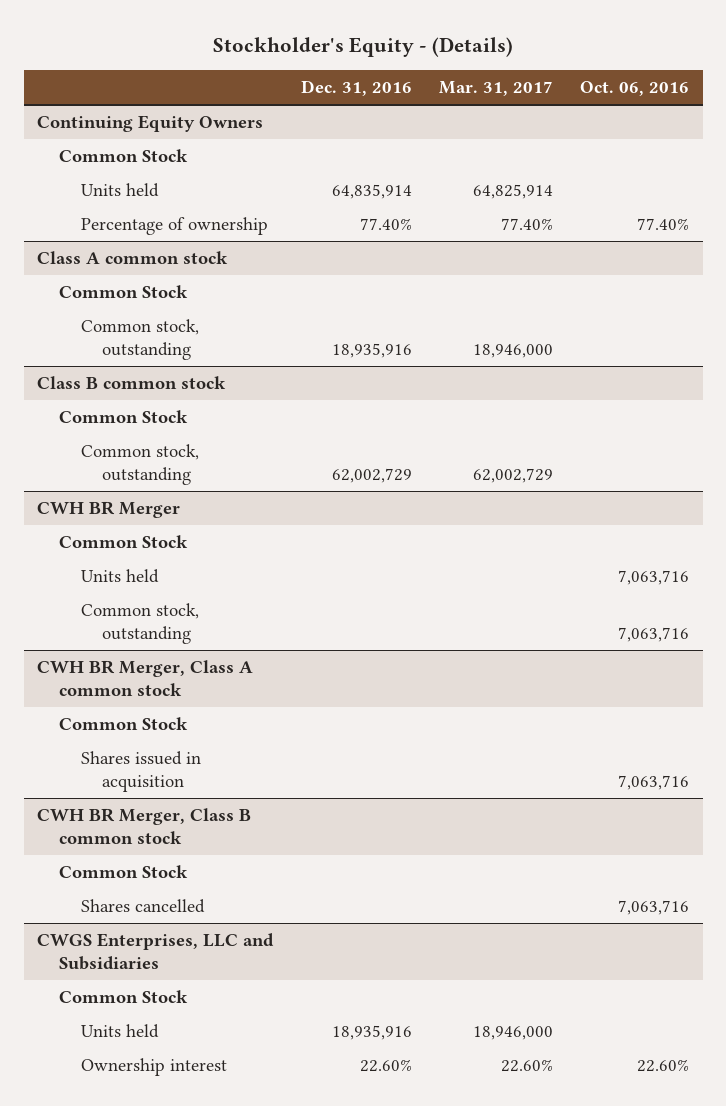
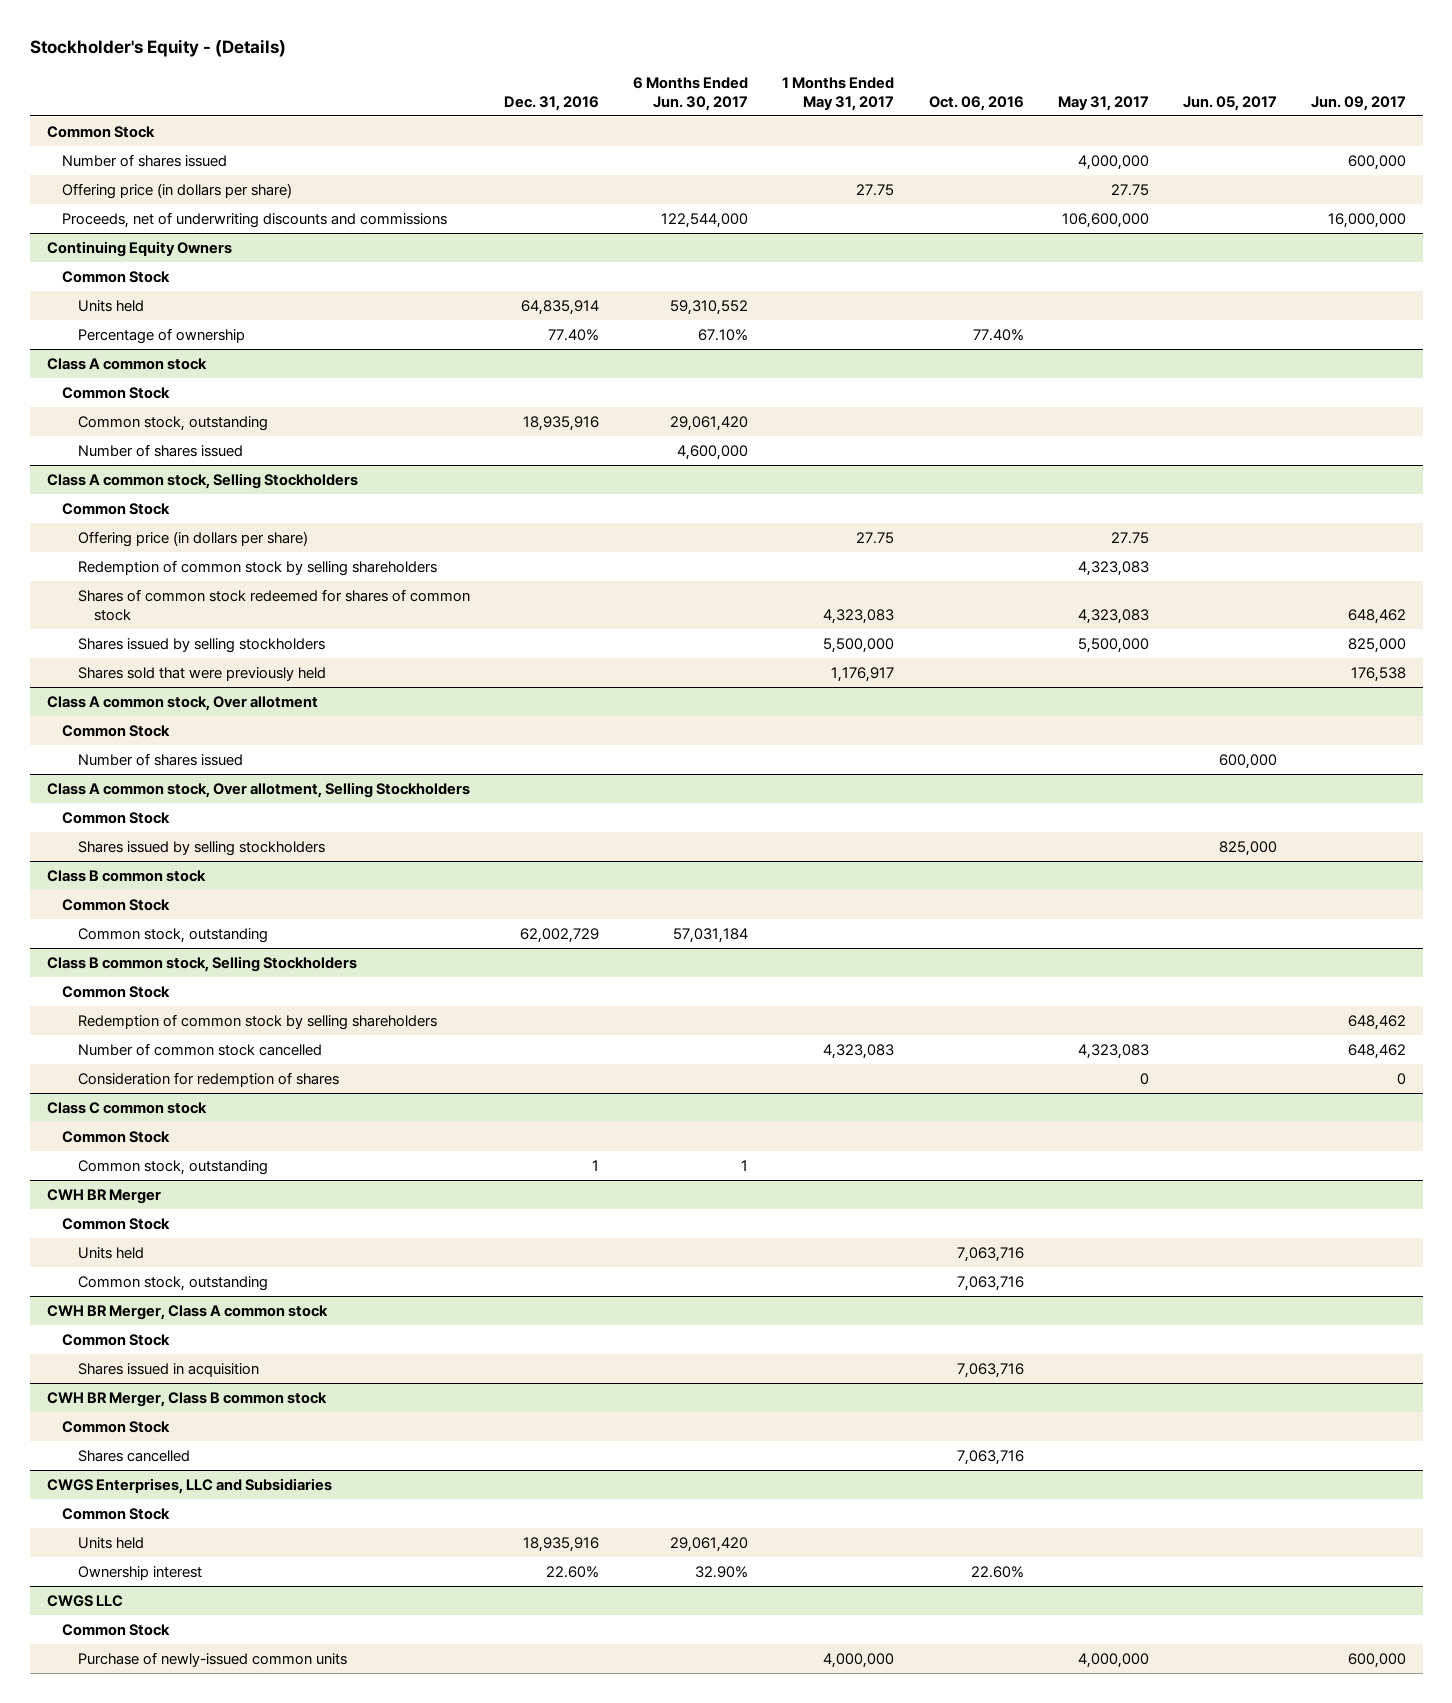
- | Dec. 31, 2016 | Mar. 31, 2017 | Oct. 06, 2016
+ | Dec. 31, 2016 | 6 Months Ended Jun. 30, 2017 | 1 Months Ended May 31, 2017 | Oct. 06, 2016 | May 31, 2017 | Jun. 05, 2017 | Jun. 09, 2017
+ Common Stock
+ Number of shares issued | | | | | 4,000,000 | | 600,000
+ Offering price (in dollars per share) | | | 27.75 | | 27.75 | |
+ Proceeds, net of underwriting discounts and commissions | | 122,544,000 | | | 106,600,000 | | 16,000,000
@ Class A common stock
+ Number of shares issued | | 4,600,000 | | | | |
+ Class A common stock, Selling Stockholders
+ Common Stock
+ Offering price (in dollars per share) | | | 27.75 | | 27.75 | |
+ Redemption of common stock by selling shareholders | | | | | 4,323,083 | |
+ Shares of common stock redeemed for shares of common stock | | | 4,323,083 | | 4,323,083 | | 648,462
+ Shares issued by selling stockholders | | | 5,500,000 | | 5,500,000 | | 825,000
+ Shares sold that were previously held | | | 1,176,917 | | | | 176,538
+ Class A common stock, Over allotment
+ Common Stock
+ Number of shares issued | | | | | | 600,000 |
+ Class A common stock, Over allotment, Selling Stockholders
+ Common Stock
+ Shares issued by selling stockholders | | | | | | 825,000 |
+ Class B common stock, Selling Stockholders
+ Common Stock
+ Redemption of common stock by selling shareholders | | | | | | | 648,462
+ Number of common stock cancelled | | | 4,323,083 | | 4,323,083 | | 648,462
+ Consideration for redemption of shares | | | | | 0 | | 0
+ Class C common stock
+ Common Stock
+ Common stock, outstanding | 1 | 1 | | | | |
+ CWGS LLC
+ Common Stock
+ Purchase of newly-issued common units | | | 4,000,000 | | 4,000,000 | | 600,000

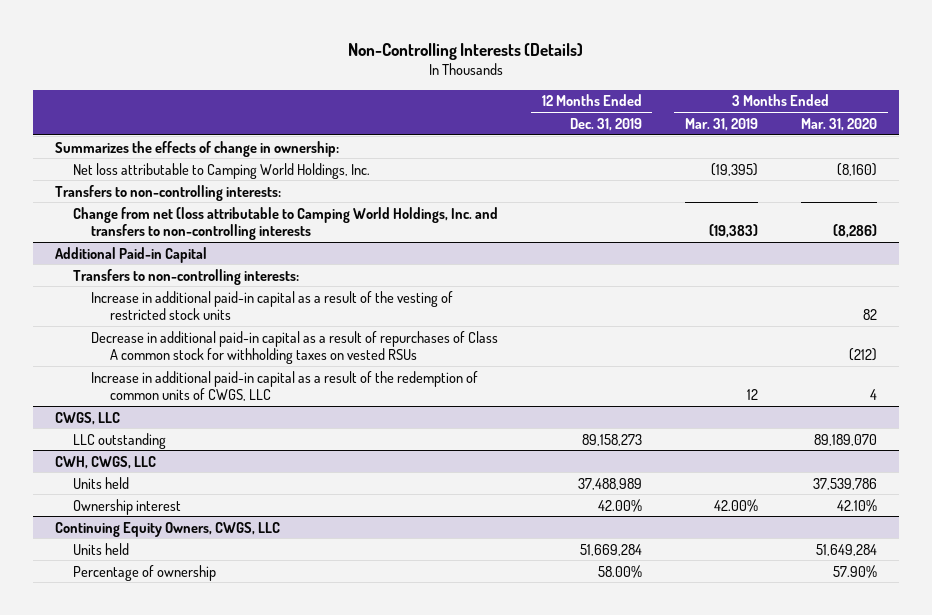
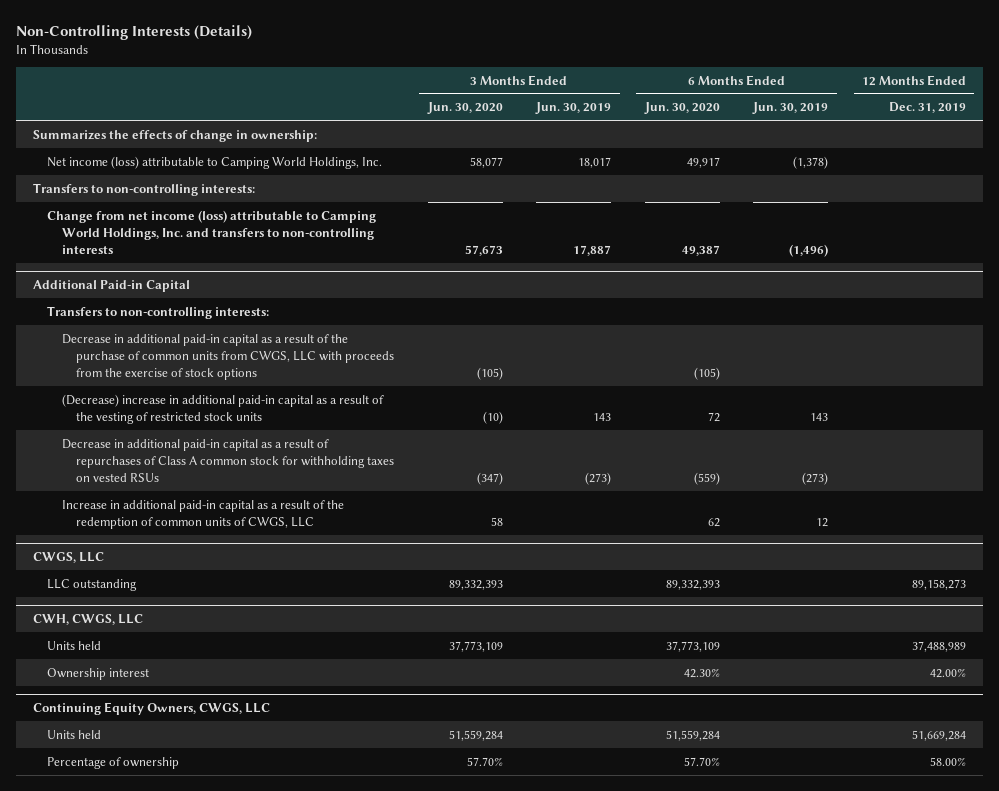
- | 12 Months Ended Dec. 31, 2019 | 3 Months Ended Mar. 31, 2019 | 3 Months Ended Mar. 31, 2020
+ | 3 Months Ended Jun. 30, 2020 | 3 Months Ended Jun. 30, 2019 | 6 Months Ended Jun. 30, 2020 | 6 Months Ended Jun. 30, 2019 | 12 Months Ended Dec. 31, 2019
- Net loss attributable to Camping World Holdings, Inc. | | (19,395) | (8,160)
+ Net income (loss) attributable to Camping World Holdings, Inc. | 58,077 | 18,017 | 49,917 | (1,378) |
- Change from net (loss attributable to Camping World Holdings, Inc. and transfers to non-controlling interests | | (19,383) | (8,286)
+ Change from net income (loss) attributable to Camping World Holdings, Inc. and transfers to non-controlling interests | 57,673 | 17,887 | 49,387 | (1,496) |
@ Additional Paid-in Capital
- Increase in additional paid-in capital as a result of the vesting of restricted stock units | | | 82
+ Decrease in additional paid-in capital as a result of the purchase of common units from CWGS, LLC with proceeds from the exercise of stock options | (105) | | (105) | |
+ (Decrease) increase in additional paid-in capital as a result of the vesting of restricted stock units | (10) | 143 | 72 | 143 |

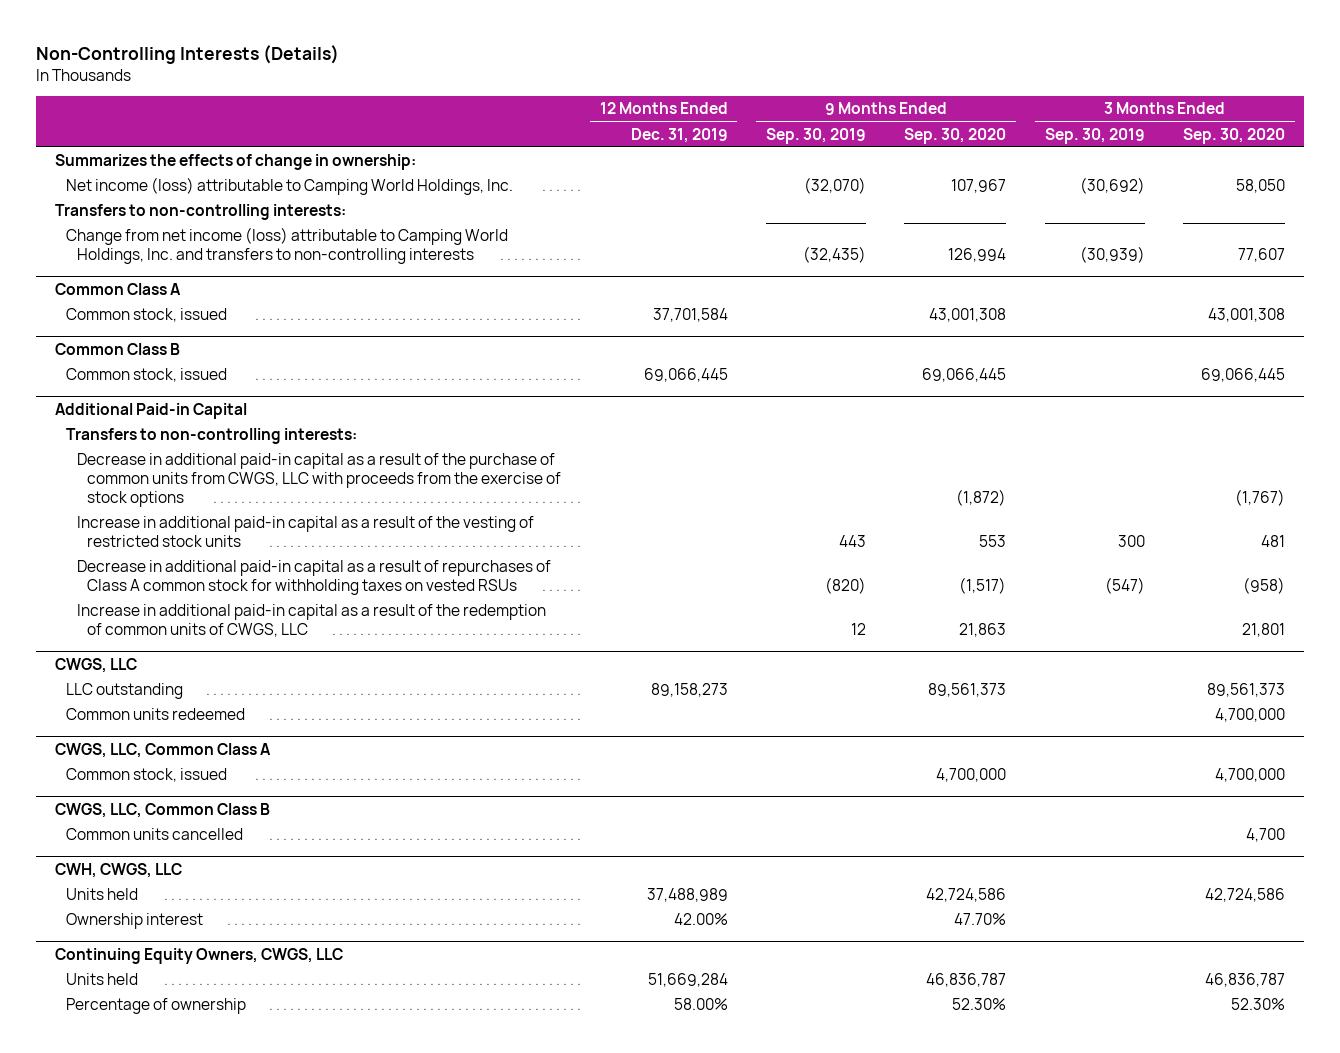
- | 3 Months Ended Jun. 30, 2020 | 3 Months Ended Jun. 30, 2019 | 6 Months Ended Jun. 30, 2020 | 6 Months Ended Jun. 30, 2019 | 12 Months Ended Dec. 31, 2019
+ | 12 Months Ended Dec. 31, 2019 | 9 Months Ended Sep. 30, 2019 | 9 Months Ended Sep. 30, 2020 | 3 Months Ended Sep. 30, 2019 | 3 Months Ended Sep. 30, 2020
+ Common Class A
+ Common stock, issued | 37,701,584 | | 43,001,308 | | 43,001,308
+ Common Class B
+ Common stock, issued | 69,066,445 | | 69,066,445 | | 69,066,445
@ Additional Paid-in Capital
- (Decrease) increase in additional paid-in capital as a result of the vesting of restricted stock units | (10) | 143 | 72 | 143 |
+ Increase in additional paid-in capital as a result of the vesting of restricted stock units | | 443 | 553 | 300 | 481
@ CWGS, LLC
+ Common units redeemed | | | | | 4,700,000
+ CWGS, LLC, Common Class A
+ Common stock, issued | | | 4,700,000 | | 4,700,000
+ CWGS, LLC, Common Class B
+ Common units cancelled | | | | | 4,700

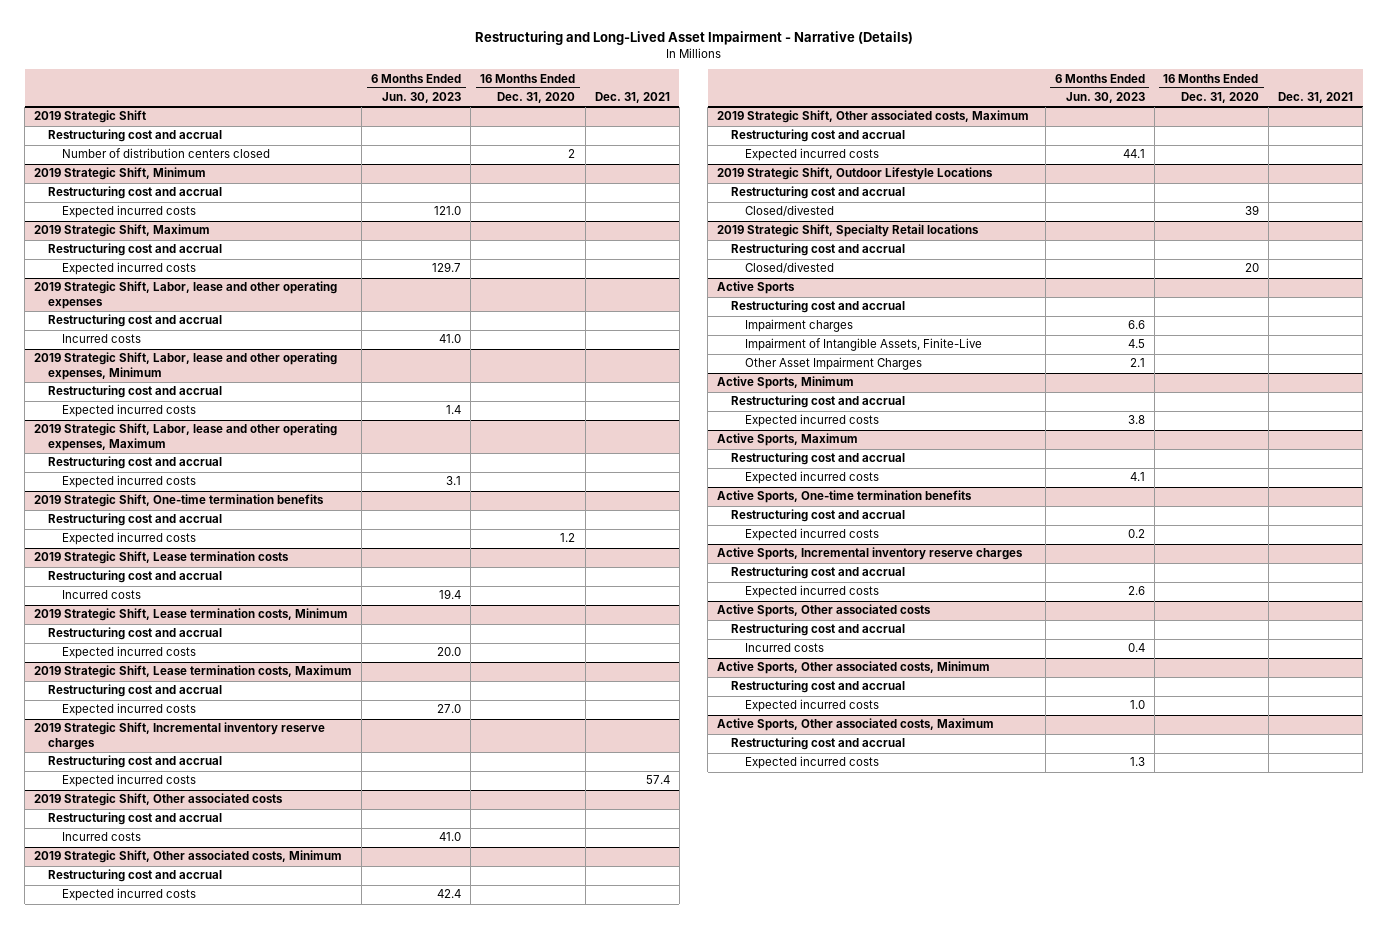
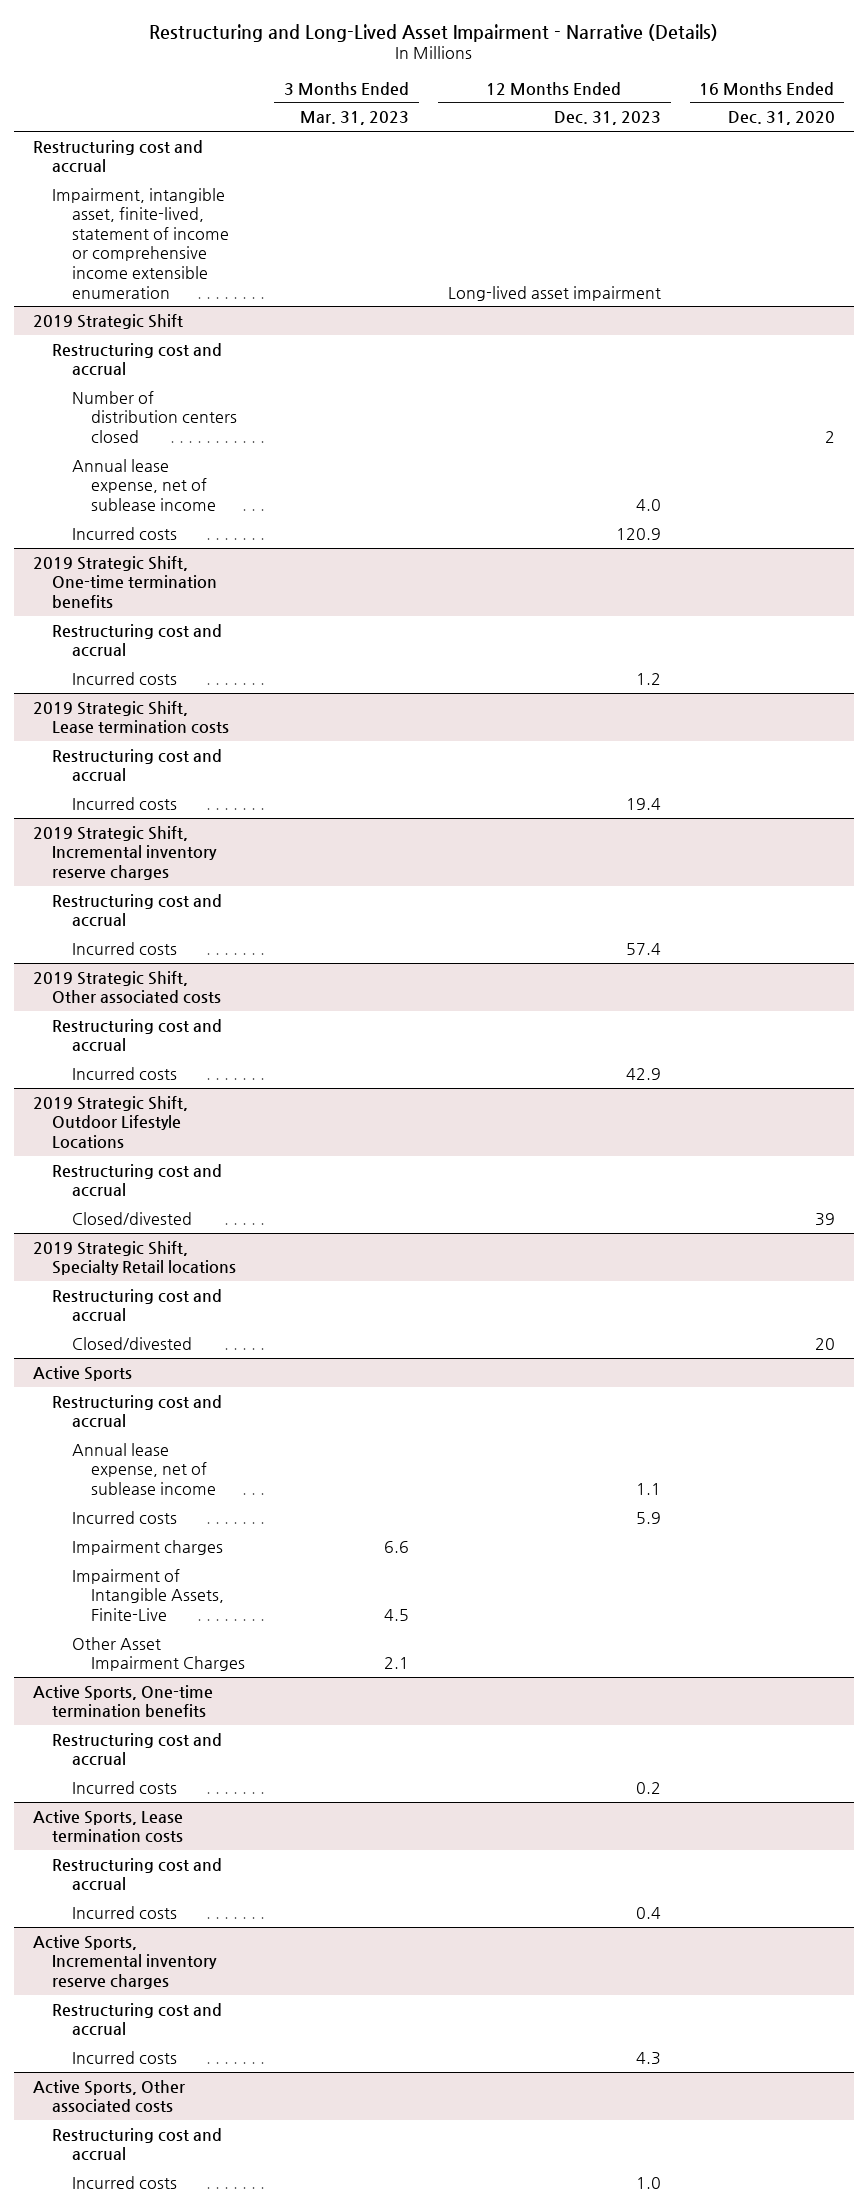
- | 6 Months Ended Jun. 30, 2023 | 16 Months Ended Dec. 31, 2020 | Dec. 31, 2021
+ | 3 Months Ended Mar. 31, 2023 | 12 Months Ended Dec. 31, 2023 | 16 Months Ended Dec. 31, 2020
+ Restructuring cost and accrual
+ Impairment, intangible asset, finite-lived, statement of income or comprehensive income extensible enumeration | | Long-lived asset impairment |
- 2019 Strategic Shift, Minimum
- Restructuring cost and accrual
- Expected incurred costs | 121.0 | |
- 2019 Strategic Shift, Maximum
- Restructuring cost and accrual
- Expected incurred costs | 129.7 | |
- 2019 Strategic Shift, Labor, lease and other operating expenses
- Restructuring cost and accrual
- Incurred costs | 41.0 | |
- 2019 Strategic Shift, Labor, lease and other operating expenses, Minimum
- Restructuring cost and accrual
- Expected incurred costs | 1.4 | |
- 2019 Strategic Shift, Labor, lease and other operating expenses, Maximum
- Restructuring cost and accrual
- Expected incurred costs | 3.1 | |
@ 2019 Strategic Shift
+ Annual lease expense, net of sublease income | | 4.0 |
+ Incurred costs | | 120.9 |
@ 2019 Strategic Shift, One-time termination benefits
- Expected incurred costs | | 1.2 |
+ Incurred costs | | 1.2 |
- 2019 Strategic Shift, Lease termination costs, Minimum
- Restructuring cost and accrual
- Expected incurred costs | 20.0 | |
- 2019 Strategic Shift, Lease termination costs, Maximum
- Restructuring cost and accrual
- Expected incurred costs | 27.0 | |
@ 2019 Strategic Shift, Incremental inventory reserve charges
- Expected incurred costs | | | 57.4
+ Incurred costs | | 57.4 |
- 2019 Strategic Shift, Other associated costs, Minimum
- Restructuring cost and accrual
- Expected incurred costs | 42.4 | |
- 2019 Strategic Shift, Other associated costs, Maximum
- Restructuring cost and accrual
- Expected incurred costs | 44.1 | |
@ Active Sports
+ Annual lease expense, net of sublease income | | 1.1 |
+ Incurred costs | | 5.9 |
- Active Sports, Minimum
- Restructuring cost and accrual
- Expected incurred costs | 3.8 | |
- Active Sports, Maximum
- Restructuring cost and accrual
- Expected incurred costs | 4.1 | |
@ Active Sports, One-time termination benefits
- Expected incurred costs | 0.2 | |
+ Incurred costs | | 0.2 |
+ Active Sports, Lease termination costs
+ Restructuring cost and accrual
+ Incurred costs | | 0.4 |
@ Active Sports, Incremental inventory reserve charges
- Expected incurred costs | 2.6 | |
+ Incurred costs | | 4.3 |
- Active Sports, Other associated costs, Minimum
- Restructuring cost and accrual
- Expected incurred costs | 1.0 | |
- Active Sports, Other associated costs, Maximum
- Restructuring cost and accrual
- Expected incurred costs | 1.3 | |

